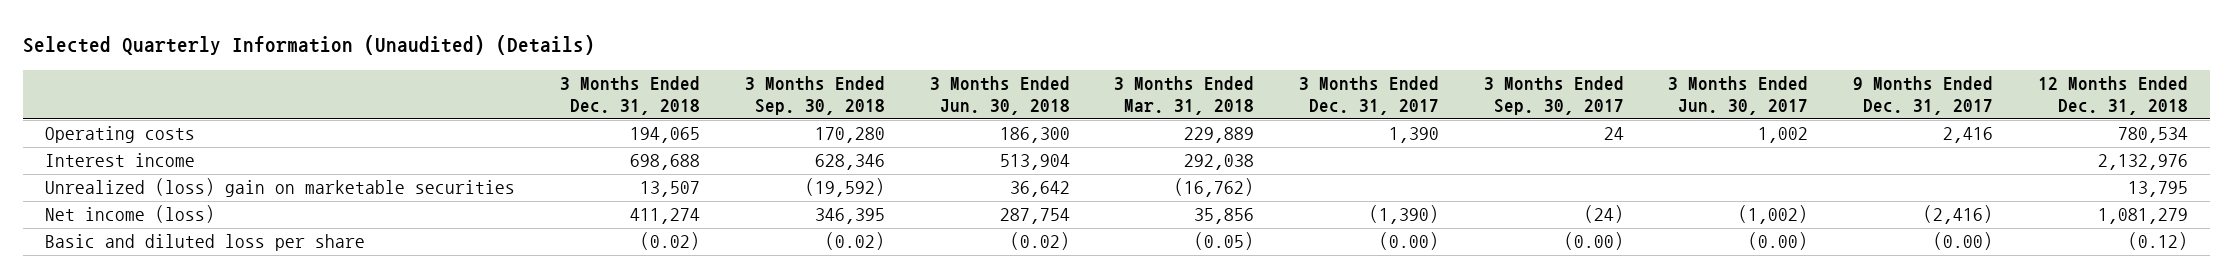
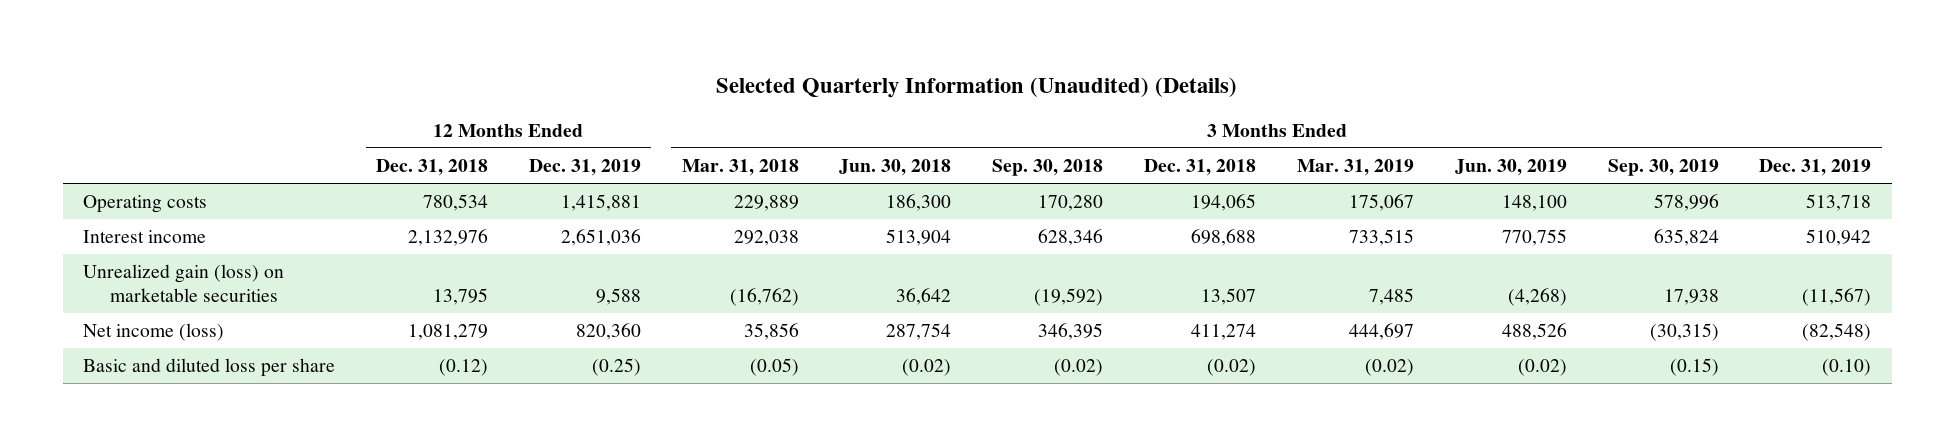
- | 3 Months Ended Dec. 31, 2018 | 3 Months Ended Sep. 30, 2018 | 3 Months Ended Jun. 30, 2018 | 3 Months Ended Mar. 31, 2018 | 3 Months Ended Dec. 31, 2017 | 3 Months Ended Sep. 30, 2017 | 3 Months Ended Jun. 30, 2017 | 9 Months Ended Dec. 31, 2017 | 12 Months Ended Dec. 31, 2018
+ | 12 Months Ended Dec. 31, 2018 | 12 Months Ended Dec. 31, 2019 | 3 Months Ended Mar. 31, 2018 | 3 Months Ended Jun. 30, 2018 | 3 Months Ended Sep. 30, 2018 | 3 Months Ended Dec. 31, 2018 | 3 Months Ended Mar. 31, 2019 | 3 Months Ended Jun. 30, 2019 | 3 Months Ended Sep. 30, 2019 | 3 Months Ended Dec. 31, 2019
- Unrealized (loss) gain on marketable securities | 13,507 | (19,592) | 36,642 | (16,762) | | | | | 13,795
+ Unrealized gain (loss) on marketable securities | 13,795 | 9,588 | (16,762) | 36,642 | (19,592) | 13,507 | 7,485 | (4,268) | 17,938 | (11,567)

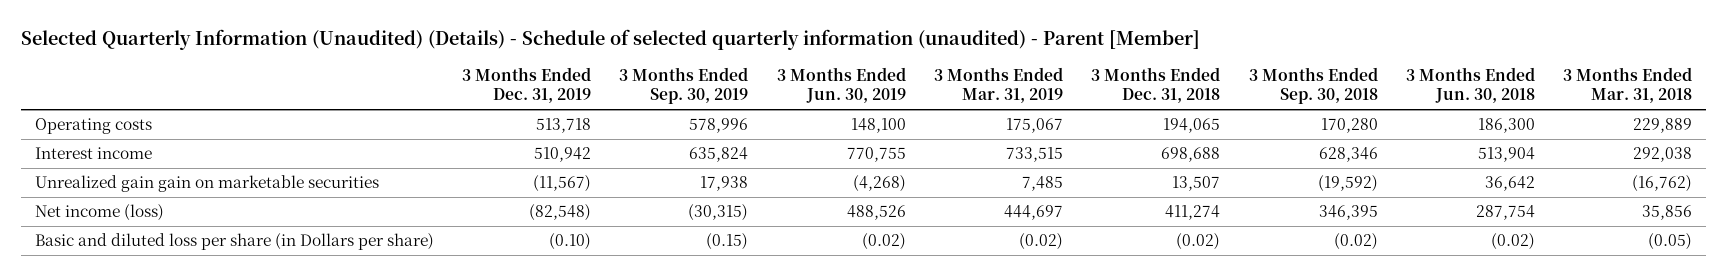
- Selected Quarterly Information (Unaudited) (Details)
+ Selected Quarterly Information (Unaudited) (Details) - Schedule of selected quarterly information (unaudited) - Parent [Member]
- | 12 Months Ended Dec. 31, 2018 | 12 Months Ended Dec. 31, 2019 | 3 Months Ended Mar. 31, 2018 | 3 Months Ended Jun. 30, 2018 | 3 Months Ended Sep. 30, 2018 | 3 Months Ended Dec. 31, 2018 | 3 Months Ended Mar. 31, 2019 | 3 Months Ended Jun. 30, 2019 | 3 Months Ended Sep. 30, 2019 | 3 Months Ended Dec. 31, 2019
+ | 3 Months Ended Dec. 31, 2019 | 3 Months Ended Sep. 30, 2019 | 3 Months Ended Jun. 30, 2019 | 3 Months Ended Mar. 31, 2019 | 3 Months Ended Dec. 31, 2018 | 3 Months Ended Sep. 30, 2018 | 3 Months Ended Jun. 30, 2018 | 3 Months Ended Mar. 31, 2018
- Unrealized gain (loss) on marketable securities | 13,795 | 9,588 | (16,762) | 36,642 | (19,592) | 13,507 | 7,485 | (4,268) | 17,938 | (11,567)
+ Unrealized gain gain on marketable securities | (11,567) | 17,938 | (4,268) | 7,485 | 13,507 | (19,592) | 36,642 | (16,762)
- Basic and diluted loss per share | (0.12) | (0.25) | (0.05) | (0.02) | (0.02) | (0.02) | (0.02) | (0.02) | (0.15) | (0.10)
+ Basic and diluted loss per share (in Dollars per share) | (0.10) | (0.15) | (0.02) | (0.02) | (0.02) | (0.02) | (0.02) | (0.05)

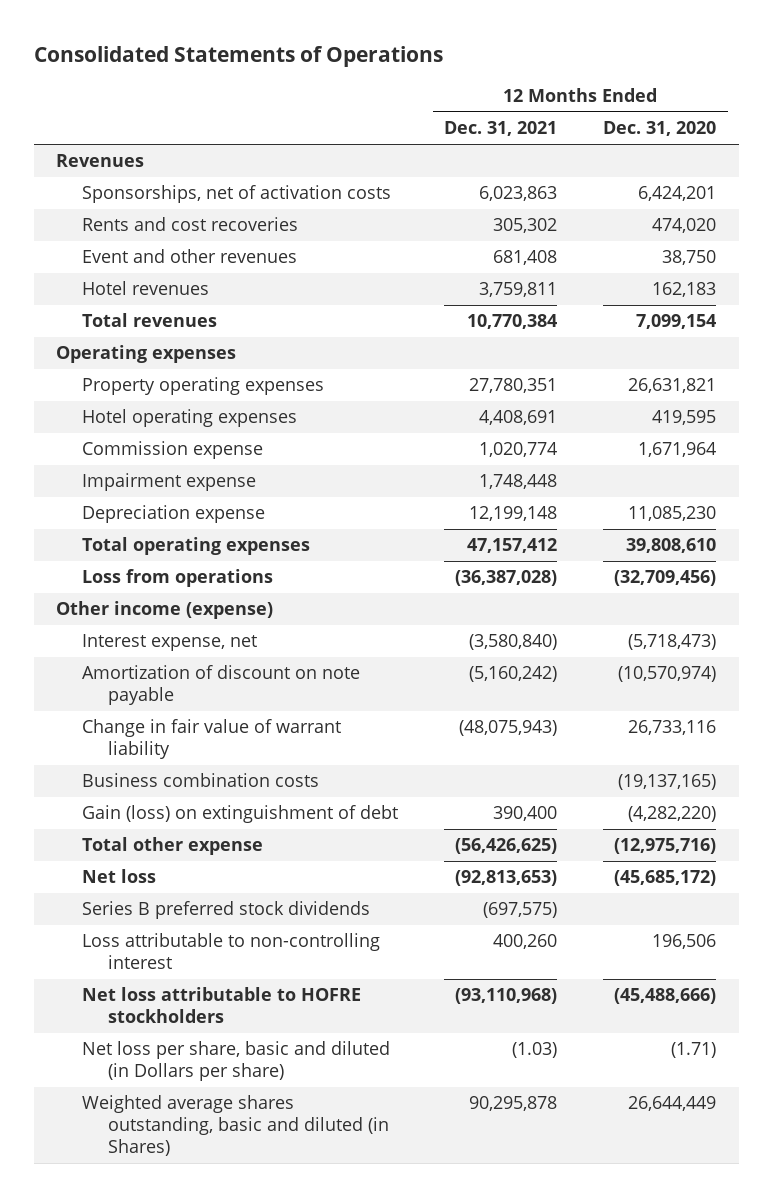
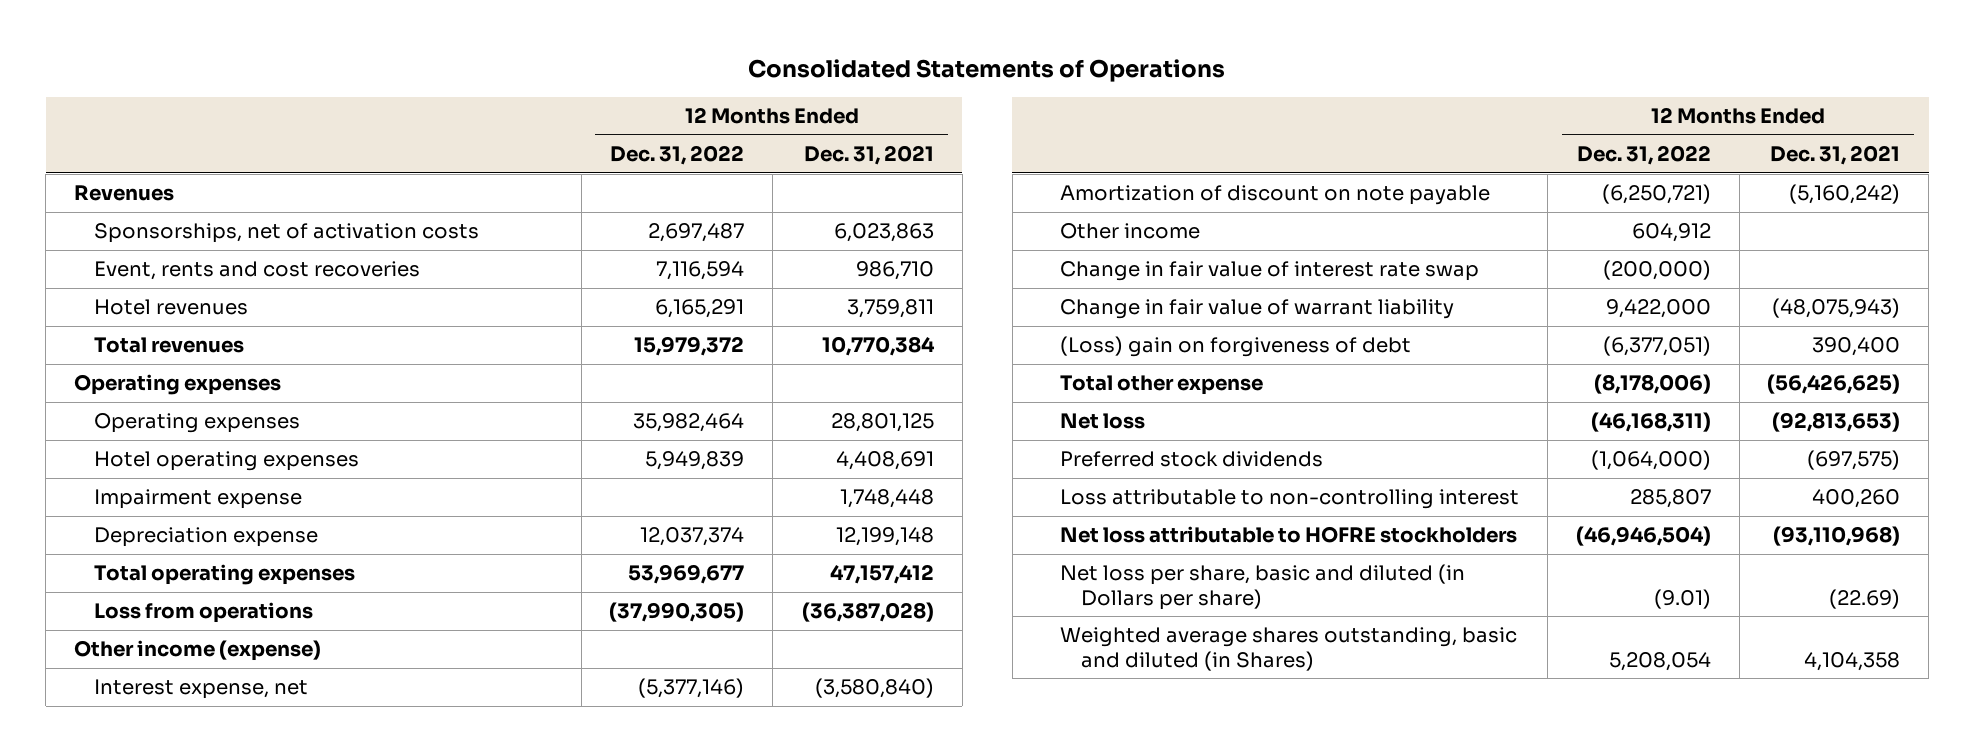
- | 12 Months Ended Dec. 31, 2021 | 12 Months Ended Dec. 31, 2020
+ | 12 Months Ended Dec. 31, 2022 | 12 Months Ended Dec. 31, 2021
- Rents and cost recoveries | 305,302 | 474,020
- Event and other revenues | 681,408 | 38,750
+ Event, rents and cost recoveries | 7,116,594 | 986,710
- Property operating expenses | 27,780,351 | 26,631,821
+ Operating expenses | 35,982,464 | 28,801,125
- Commission expense | 1,020,774 | 1,671,964
+ Other income | 604,912 |
+ Change in fair value of interest rate swap | (200,000) |
- Business combination costs | | (19,137,165)
- Gain (loss) on extinguishment of debt | 390,400 | (4,282,220)
+ (Loss) gain on forgiveness of debt | (6,377,051) | 390,400
- Series B preferred stock dividends | (697,575) |
+ Preferred stock dividends | (1,064,000) | (697,575)
- Net loss per share, basic and diluted (in Dollars per share) | (1.03) | (1.71)
- Weighted average shares outstanding, basic and diluted (in Shares) | 90,295,878 | 26,644,449
+ Net loss per share, basic and diluted (in Dollars per share) | (9.01) | (22.69)
+ Weighted average shares outstanding, basic and diluted (in Shares) | 5,208,054 | 4,104,358

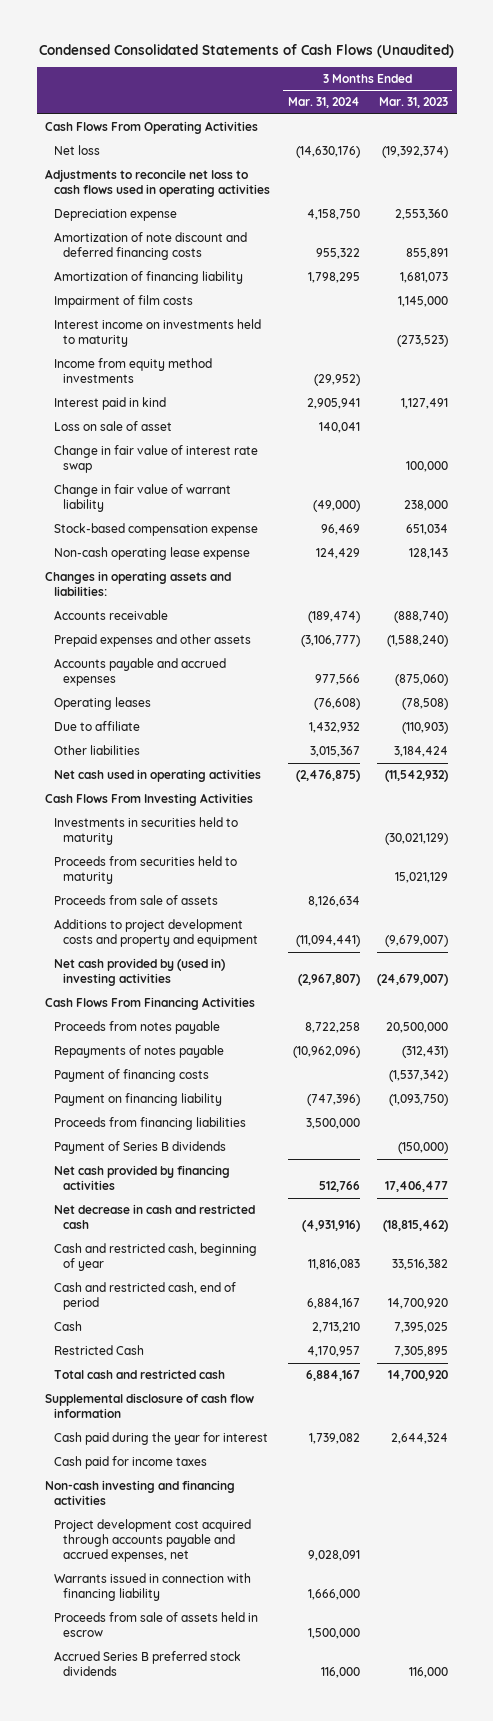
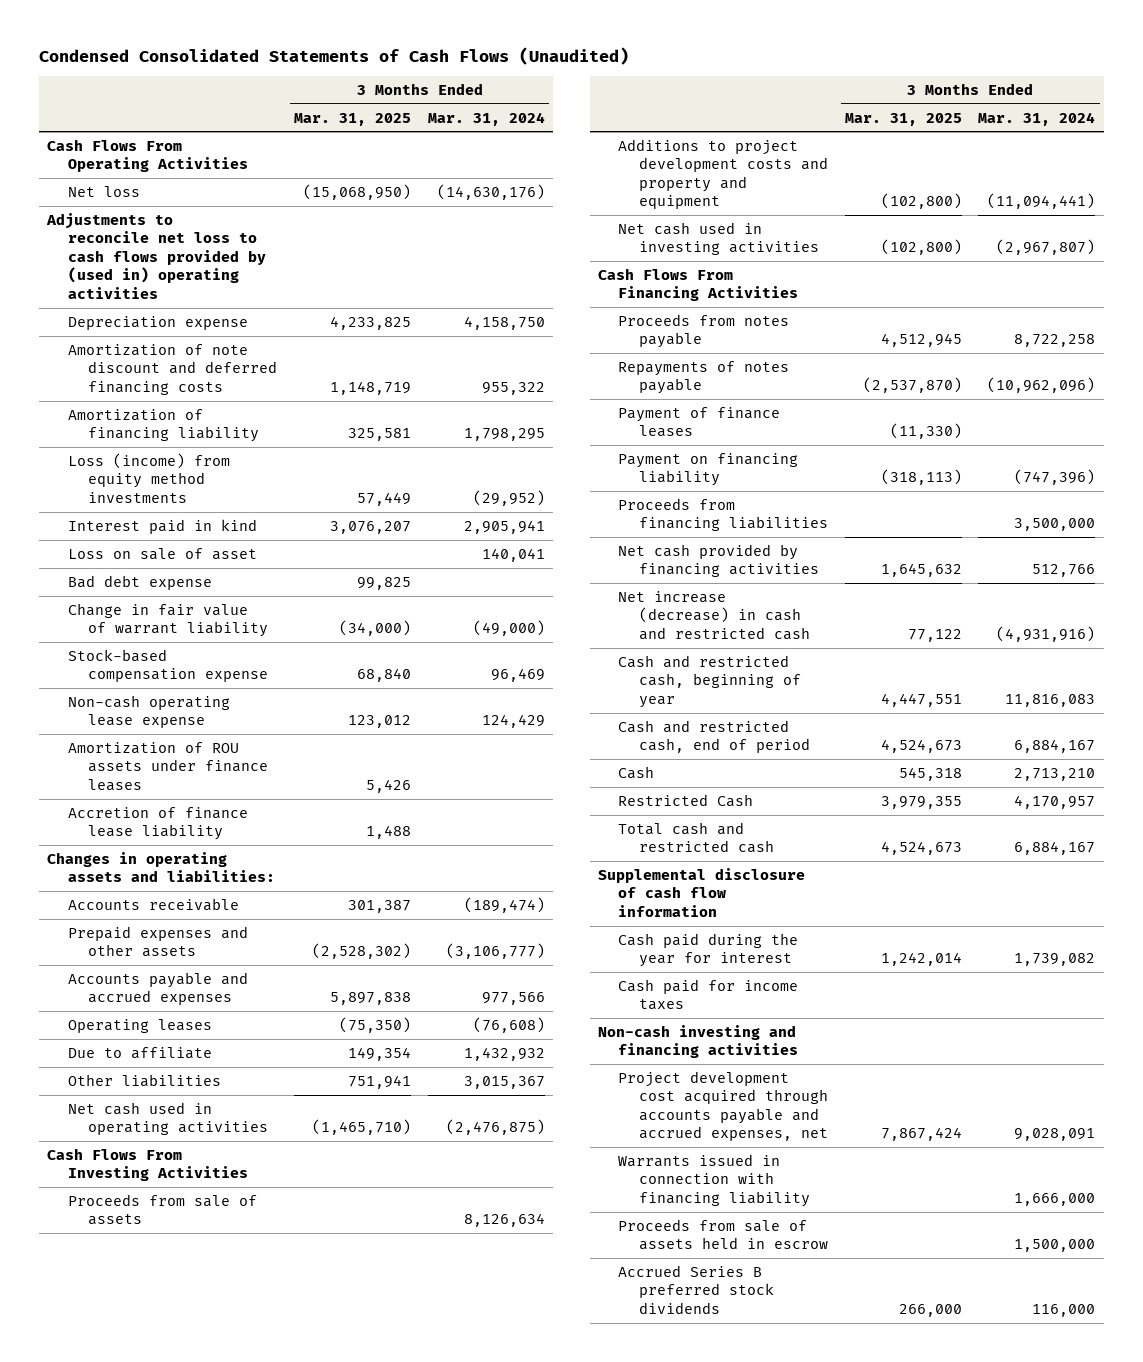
- | 3 Months Ended Mar. 31, 2024 | 3 Months Ended Mar. 31, 2023
+ | 3 Months Ended Mar. 31, 2025 | 3 Months Ended Mar. 31, 2024
- Adjustments to reconcile net loss to cash flows used in operating activities
+ Adjustments to reconcile net loss to cash flows provided by (used in) operating activities
- Impairment of film costs | | 1,145,000
- Interest income on investments held to maturity | | (273,523)
- Income from equity method investments | (29,952) |
+ Loss (income) from equity method investments | 57,449 | (29,952)
- Change in fair value of interest rate swap | | 100,000
+ Bad debt expense | 99,825 |
+ Amortization of ROU assets under finance leases | 5,426 |
+ Accretion of finance lease liability | 1,488 |
- Investments in securities held to maturity | | (30,021,129)
- Proceeds from securities held to maturity | | 15,021,129
- Net cash provided by (used in) investing activities | (2,967,807) | (24,679,007)
+ Net cash used in investing activities | (102,800) | (2,967,807)
- Payment of financing costs | | (1,537,342)
+ Payment of finance leases | (11,330) |
- Payment of Series B dividends | | (150,000)
- Net decrease in cash and restricted cash | (4,931,916) | (18,815,462)
+ Net increase (decrease) in cash and restricted cash | 77,122 | (4,931,916)

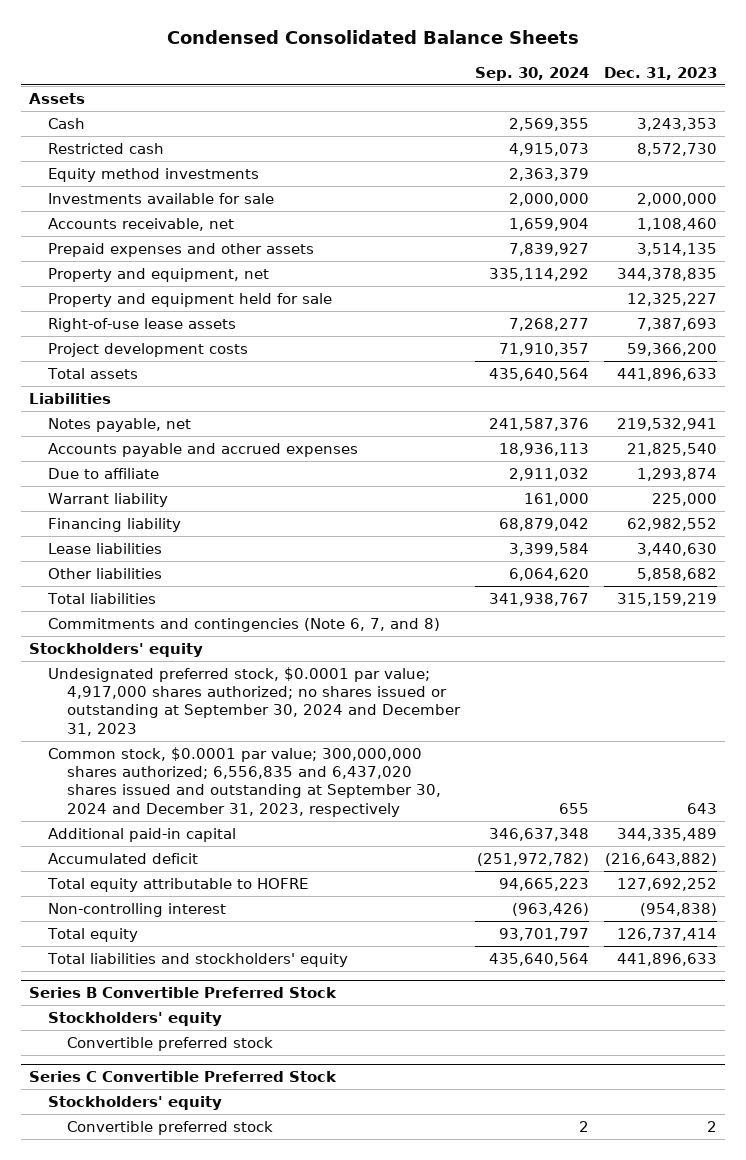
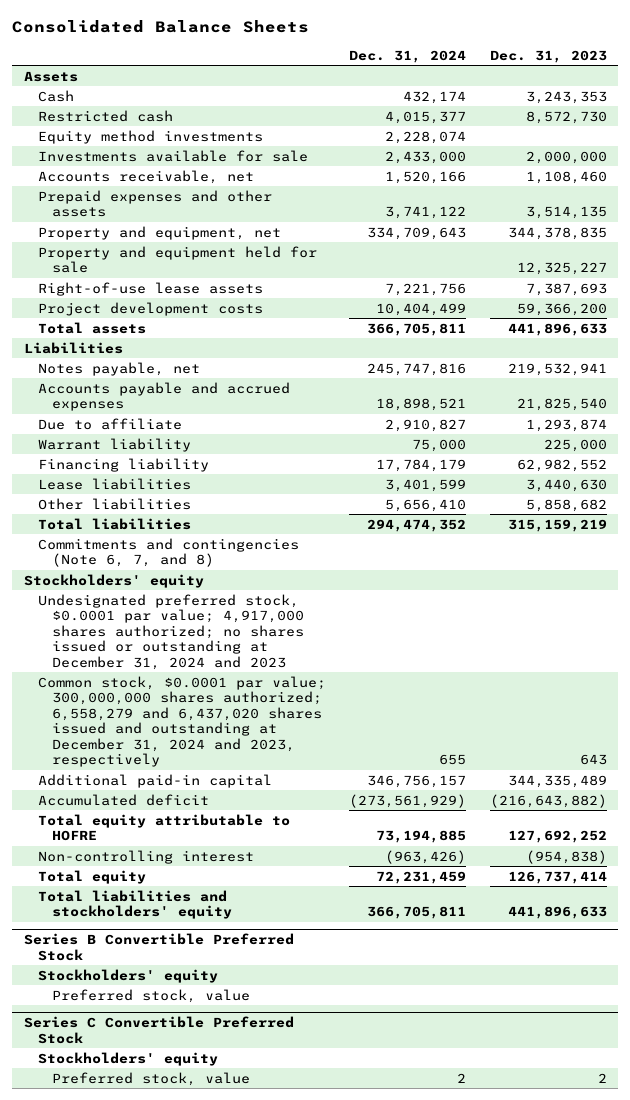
- Condensed Consolidated Balance Sheets
+ Consolidated Balance Sheets
- | Sep. 30, 2024 | Dec. 31, 2023
+ | Dec. 31, 2024 | Dec. 31, 2023
- Undesignated preferred stock, $0.0001 par value; 4,917,000 shares authorized; no shares issued or outstanding at September 30, 2024 and December 31, 2023
- Common stock, $0.0001 par value; 300,000,000 shares authorized; 6,556,835 and 6,437,020 shares issued and outstanding at September 30, 2024 and December 31, 2023, respectively | 655 | 643
+ Undesignated preferred stock, $0.0001 par value; 4,917,000 shares authorized; no shares issued or outstanding at December 31, 2024 and 2023
+ Common stock, $0.0001 par value; 300,000,000 shares authorized; 6,558,279 and 6,437,020 shares issued and outstanding at December 31, 2024 and 2023, respectively | 655 | 643
@ Series B Convertible Preferred Stock
- Convertible preferred stock
+ Preferred stock, value
@ Series C Convertible Preferred Stock
- Convertible preferred stock | 2 | 2
+ Preferred stock, value | 2 | 2

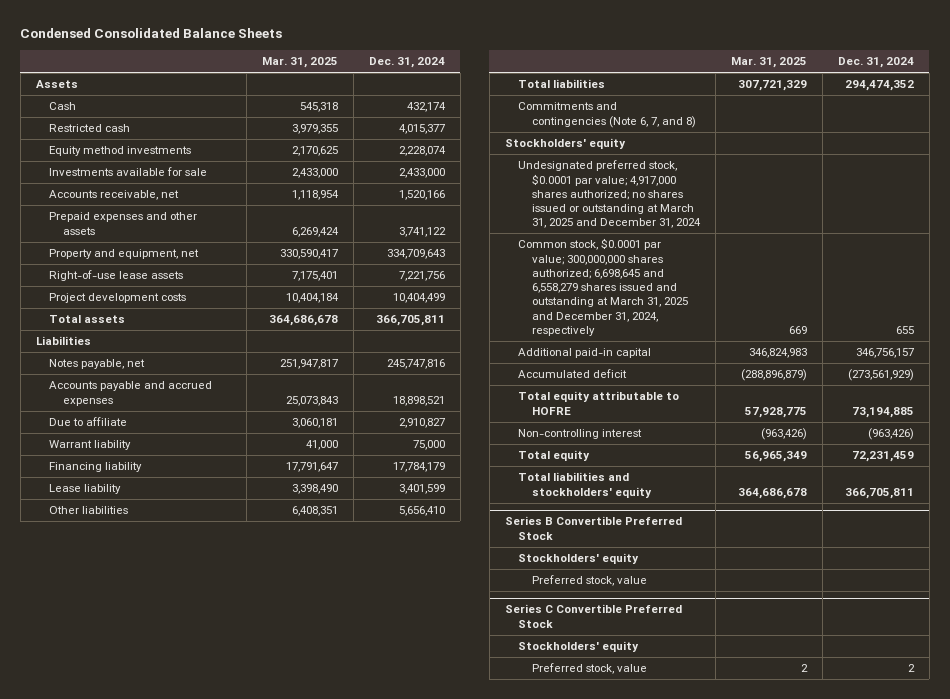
- Consolidated Balance Sheets
+ Condensed Consolidated Balance Sheets
- | Dec. 31, 2024 | Dec. 31, 2023
+ | Mar. 31, 2025 | Dec. 31, 2024
- Property and equipment held for sale | | 12,325,227
- Lease liabilities | 3,401,599 | 3,440,630
+ Lease liability | 3,398,490 | 3,401,599
- Undesignated preferred stock, $0.0001 par value; 4,917,000 shares authorized; no shares issued or outstanding at December 31, 2024 and 2023
- Common stock, $0.0001 par value; 300,000,000 shares authorized; 6,558,279 and 6,437,020 shares issued and outstanding at December 31, 2024 and 2023, respectively | 655 | 643
+ Undesignated preferred stock, $0.0001 par value; 4,917,000 shares authorized; no shares issued or outstanding at March 31, 2025 and December 31, 2024
+ Common stock, $0.0001 par value; 300,000,000 shares authorized; 6,698,645 and 6,558,279 shares issued and outstanding at March 31, 2025 and December 31, 2024, respectively | 669 | 655

